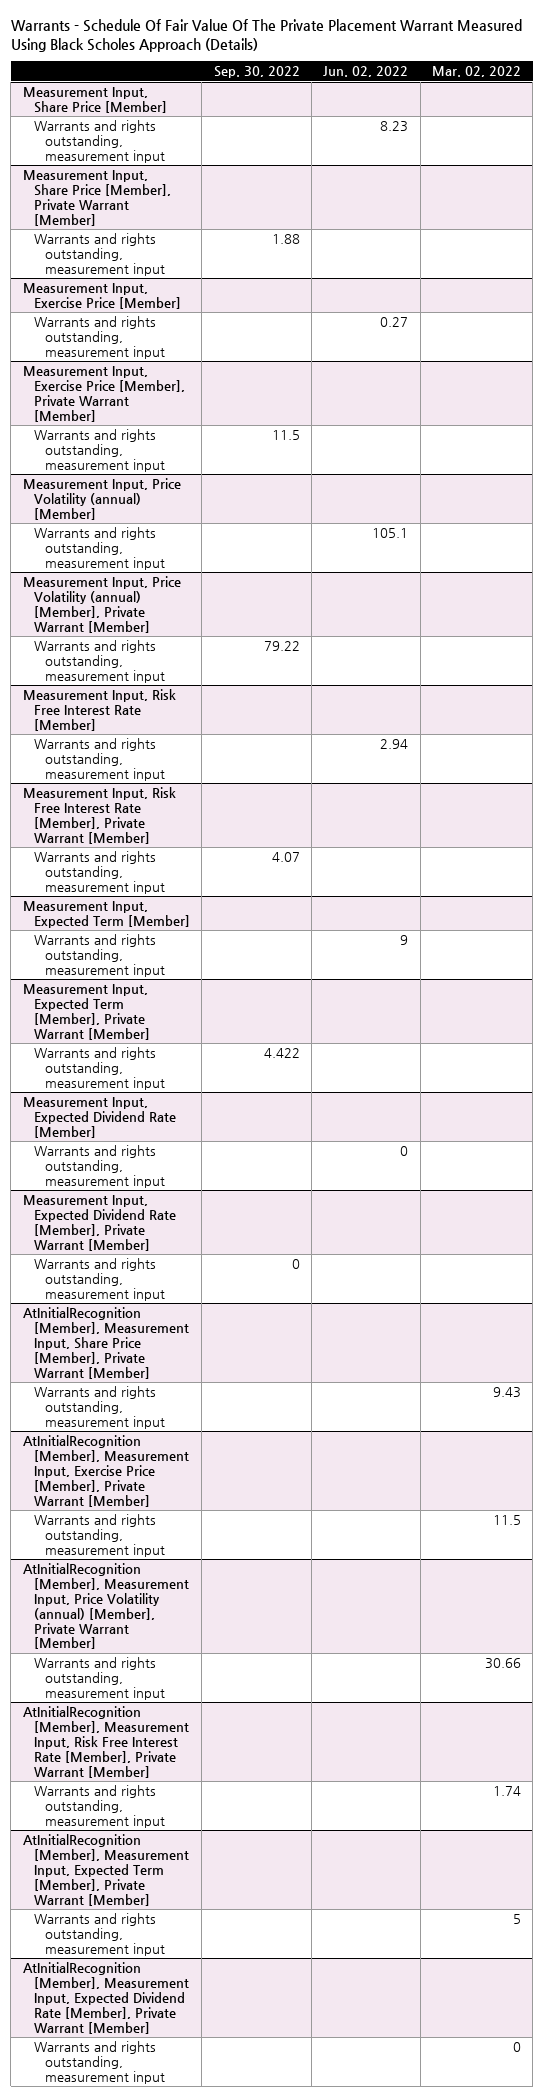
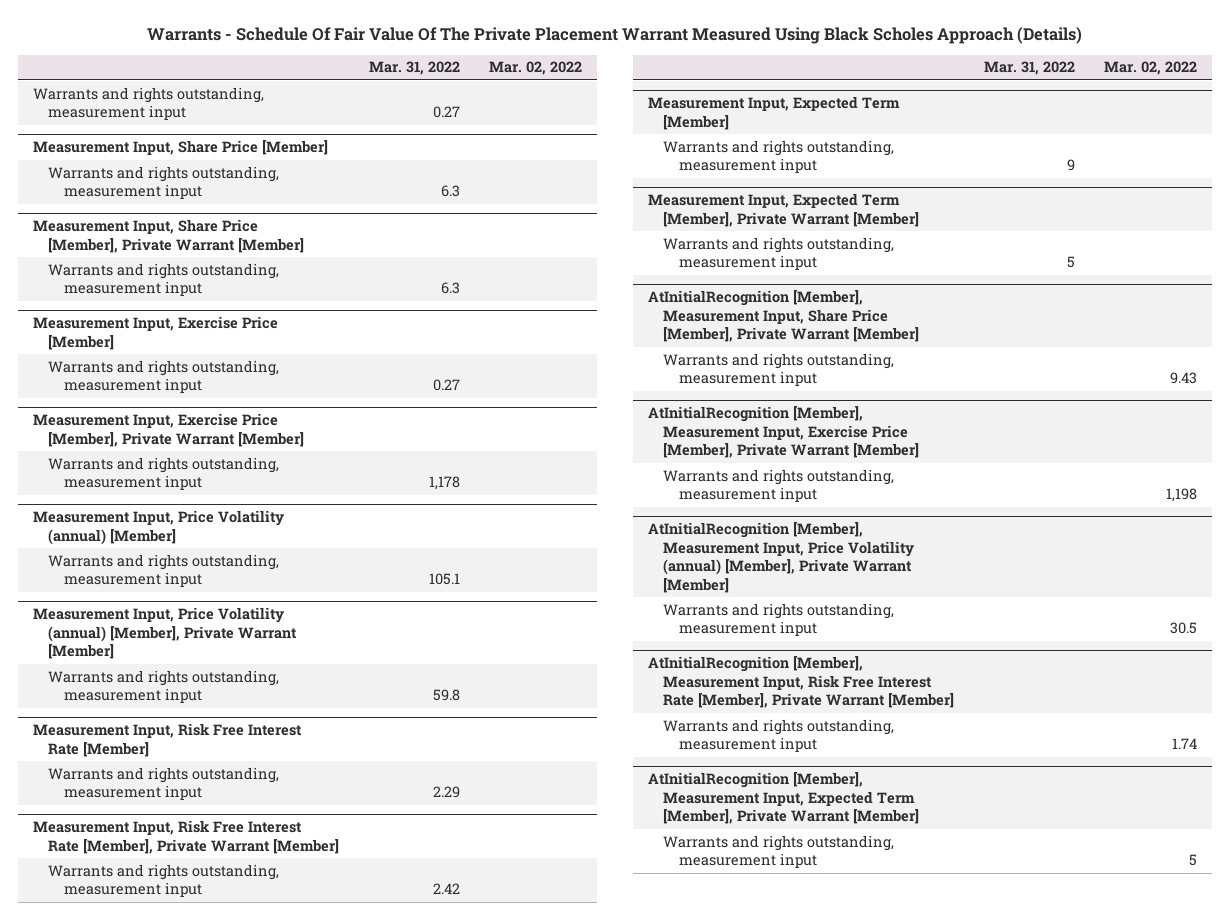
- | Sep. 30, 2022 | Jun. 02, 2022 | Mar. 02, 2022
+ | Mar. 31, 2022 | Mar. 02, 2022
+ Warrants and rights outstanding, measurement input | 0.27 |
- Measurement Input, Expected Dividend Rate [Member]
- Warrants and rights outstanding, measurement input | | 0 |
- Measurement Input, Expected Dividend Rate [Member], Private Warrant [Member]
- Warrants and rights outstanding, measurement input | 0 | |
@ AtInitialRecognition [Member], Measurement Input, Exercise Price [Member], Private Warrant [Member]
- Warrants and rights outstanding, measurement input | | | 11.5
+ Warrants and rights outstanding, measurement input | | 1,198
@ AtInitialRecognition [Member], Measurement Input, Price Volatility (annual) [Member], Private Warrant [Member]
- Warrants and rights outstanding, measurement input | | | 30.66
+ Warrants and rights outstanding, measurement input | | 30.5
- AtInitialRecognition [Member], Measurement Input, Expected Dividend Rate [Member], Private Warrant [Member]
- Warrants and rights outstanding, measurement input | | | 0

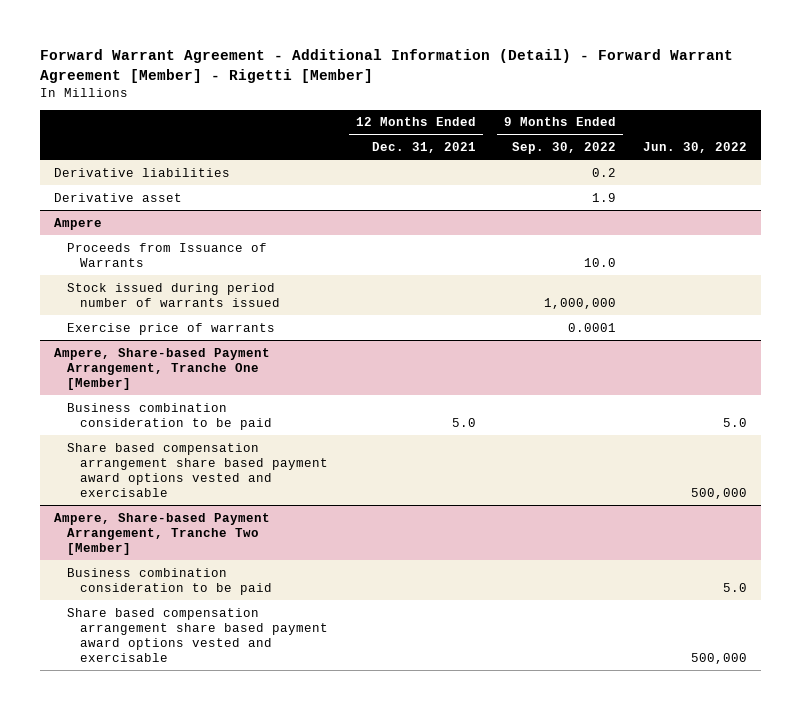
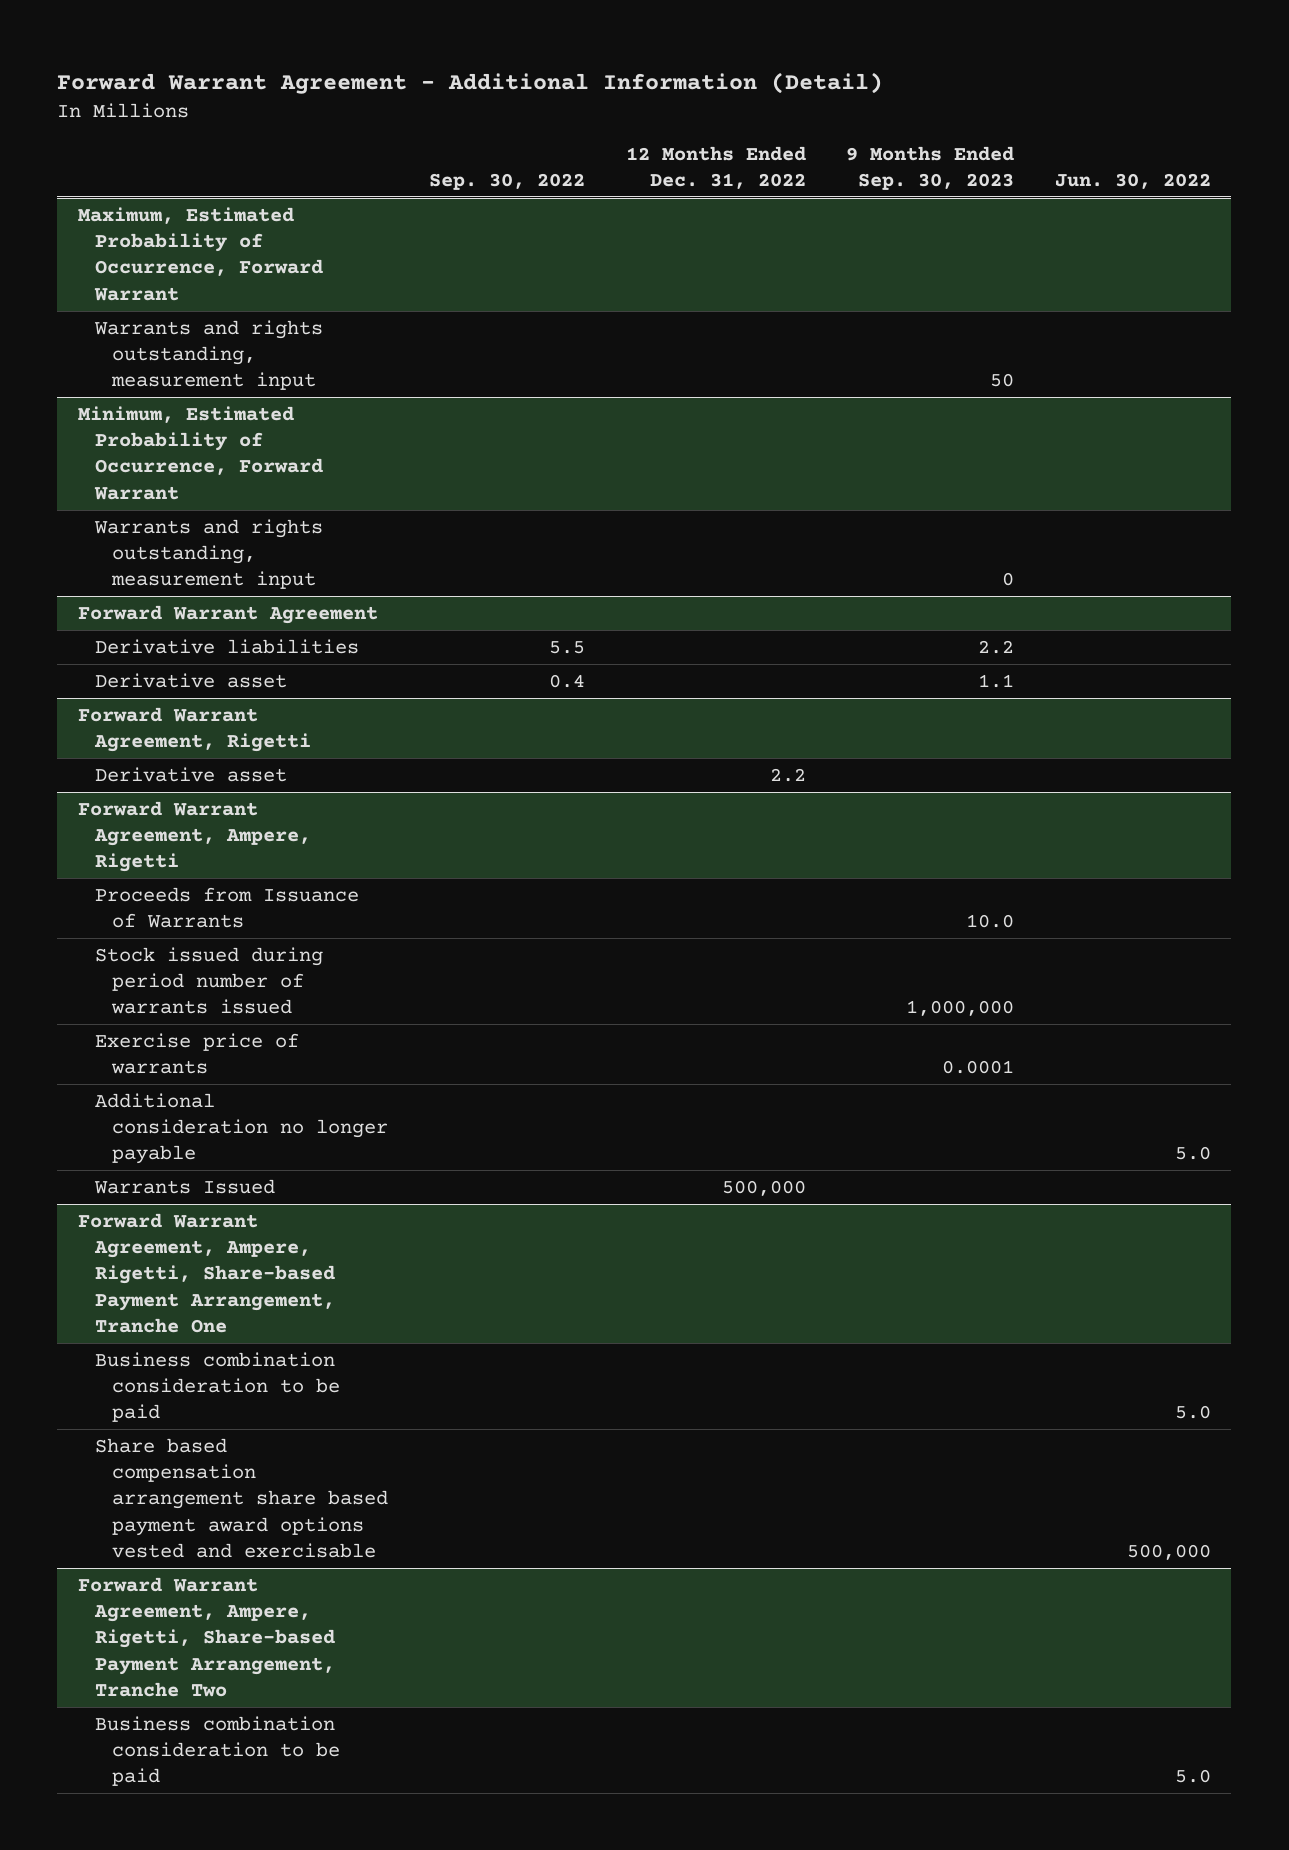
- Forward Warrant Agreement - Additional Information (Detail) - Forward Warrant Agreement [Member] - Rigetti [Member]
+ Forward Warrant Agreement - Additional Information (Detail)
- | 12 Months Ended Dec. 31, 2021 | 9 Months Ended Sep. 30, 2022 | Jun. 30, 2022
+ | Sep. 30, 2022 | 12 Months Ended Dec. 31, 2022 | 9 Months Ended Sep. 30, 2023 | Jun. 30, 2022
- Derivative liabilities | | 0.2 |
- Derivative asset | | 1.9 |
- Ampere
- Proceeds from Issuance of Warrants | | 10.0 |
- Stock issued during period number of warrants issued | | 1,000,000 |
- Exercise price of warrants | | 0.0001 |
- Ampere, Share-based Payment Arrangement, Tranche One [Member]
+ Maximum, Estimated Probability of Occurrence, Forward Warrant
+ Warrants and rights outstanding, measurement input | | | 50 |
+ Minimum, Estimated Probability of Occurrence, Forward Warrant
+ Warrants and rights outstanding, measurement input | | | 0 |
+ Forward Warrant Agreement
+ Derivative liabilities | 5.5 | | 2.2 |
+ Derivative asset | 0.4 | | 1.1 |
+ Forward Warrant Agreement, Rigetti
+ Derivative asset | | 2.2 | |
+ Forward Warrant Agreement, Ampere, Rigetti
+ Proceeds from Issuance of Warrants | | | 10.0 |
+ Stock issued during period number of warrants issued | | | 1,000,000 |
+ Exercise price of warrants | | | 0.0001 |
+ Additional consideration no longer payable | | | | 5.0
+ Warrants Issued | | 500,000 | |
+ Forward Warrant Agreement, Ampere, Rigetti, Share-based Payment Arrangement, Tranche One
- Ampere, Share-based Payment Arrangement, Tranche Two [Member]
+ Forward Warrant Agreement, Ampere, Rigetti, Share-based Payment Arrangement, Tranche Two
- Share based compensation arrangement share based payment award options vested and exercisable | | | 500,000

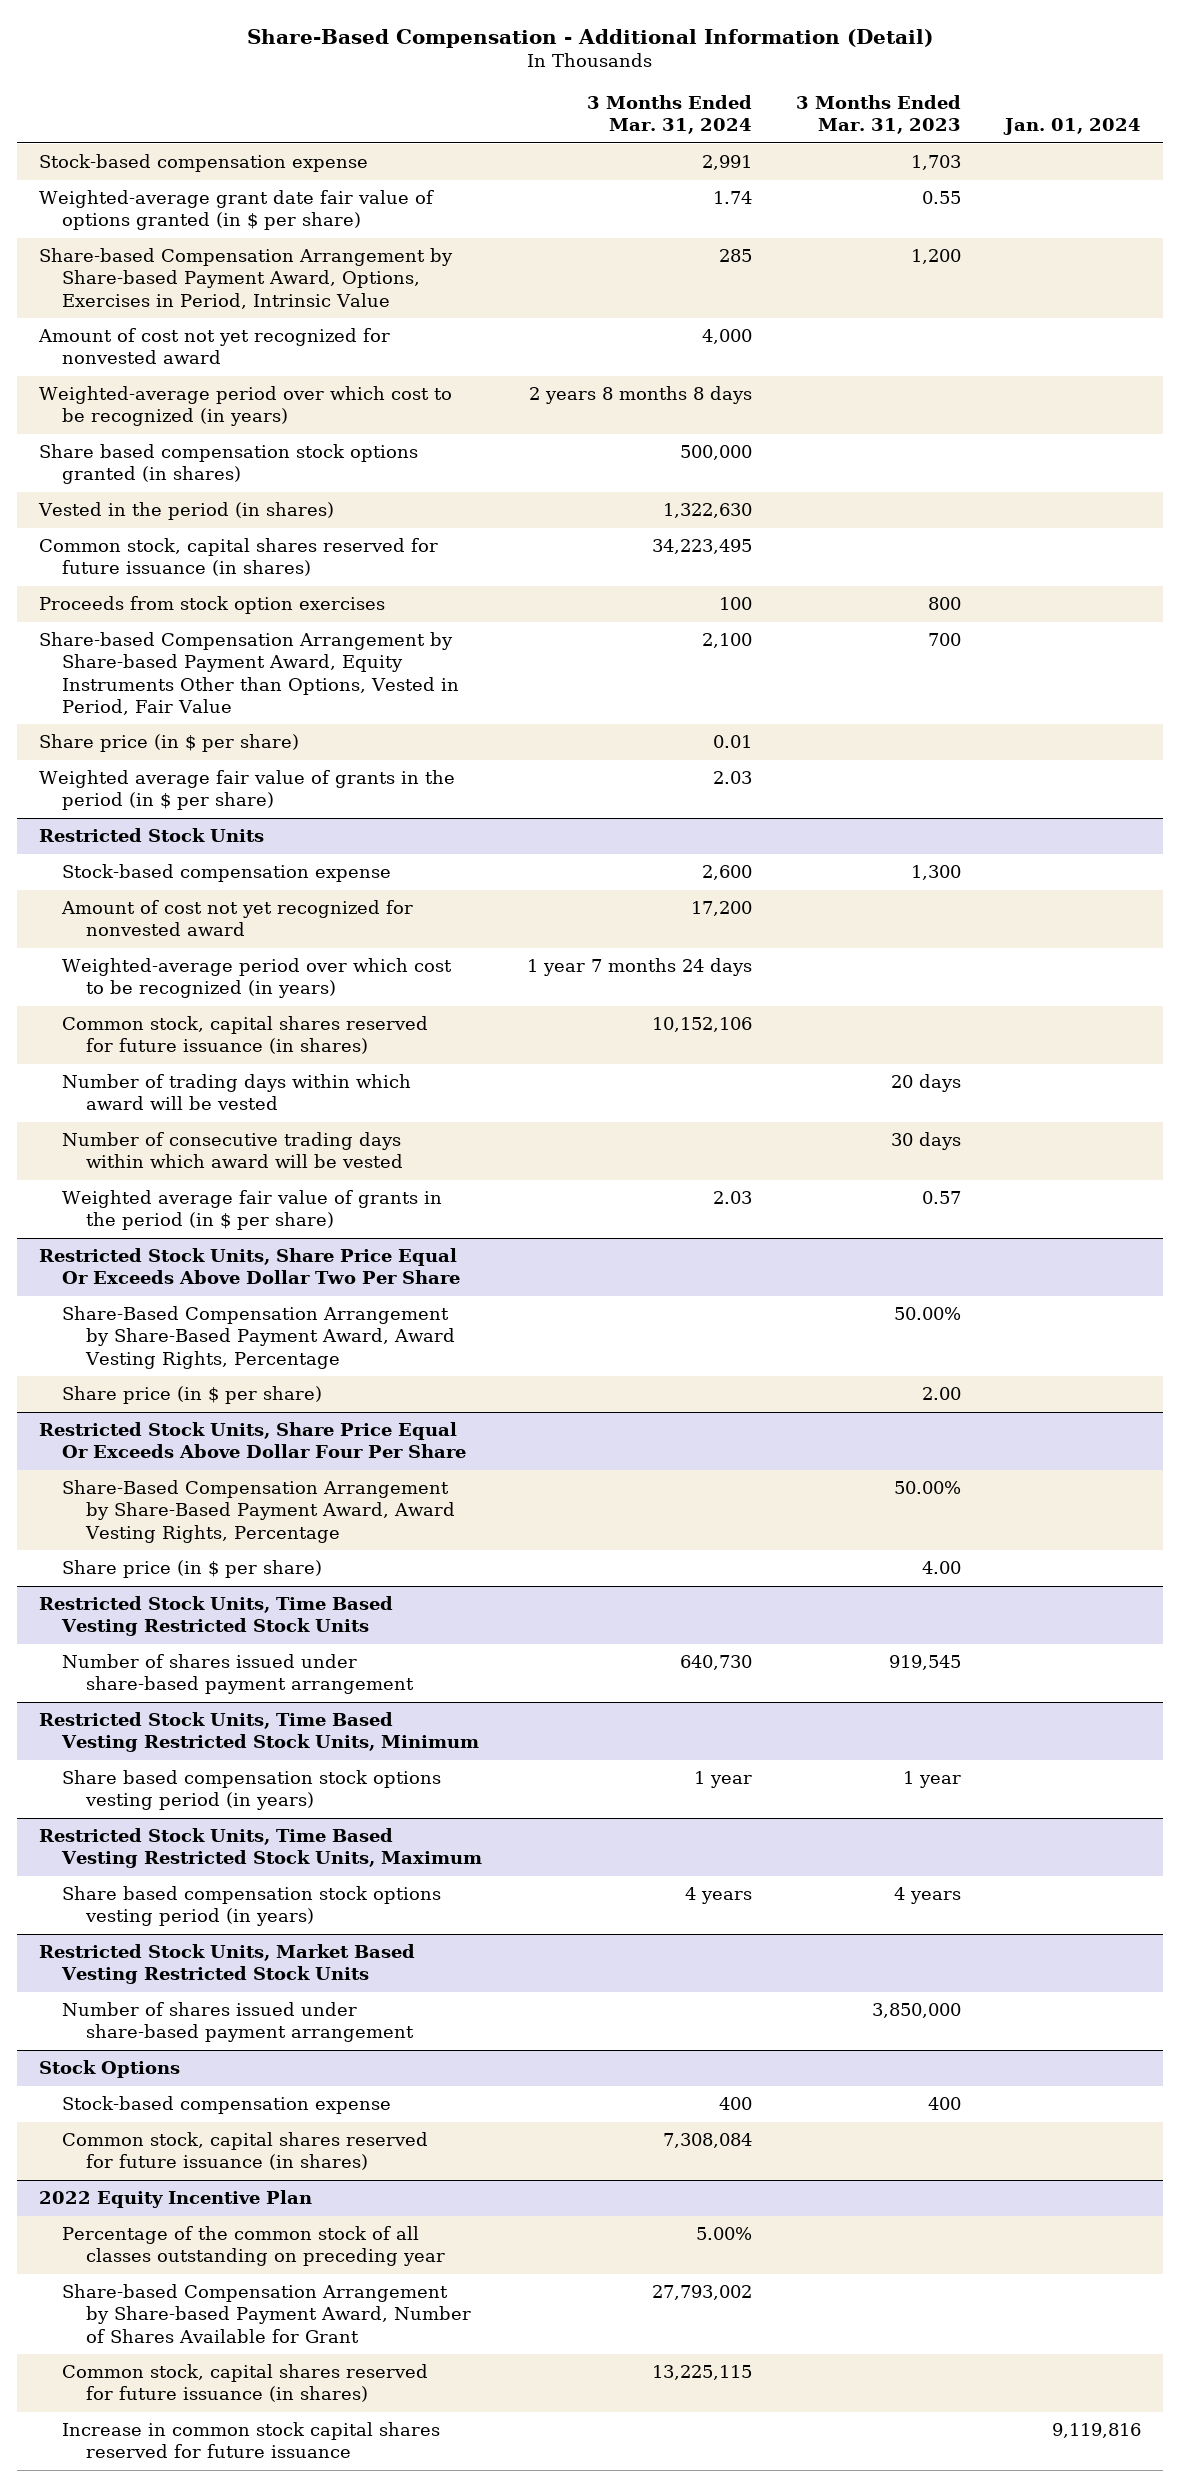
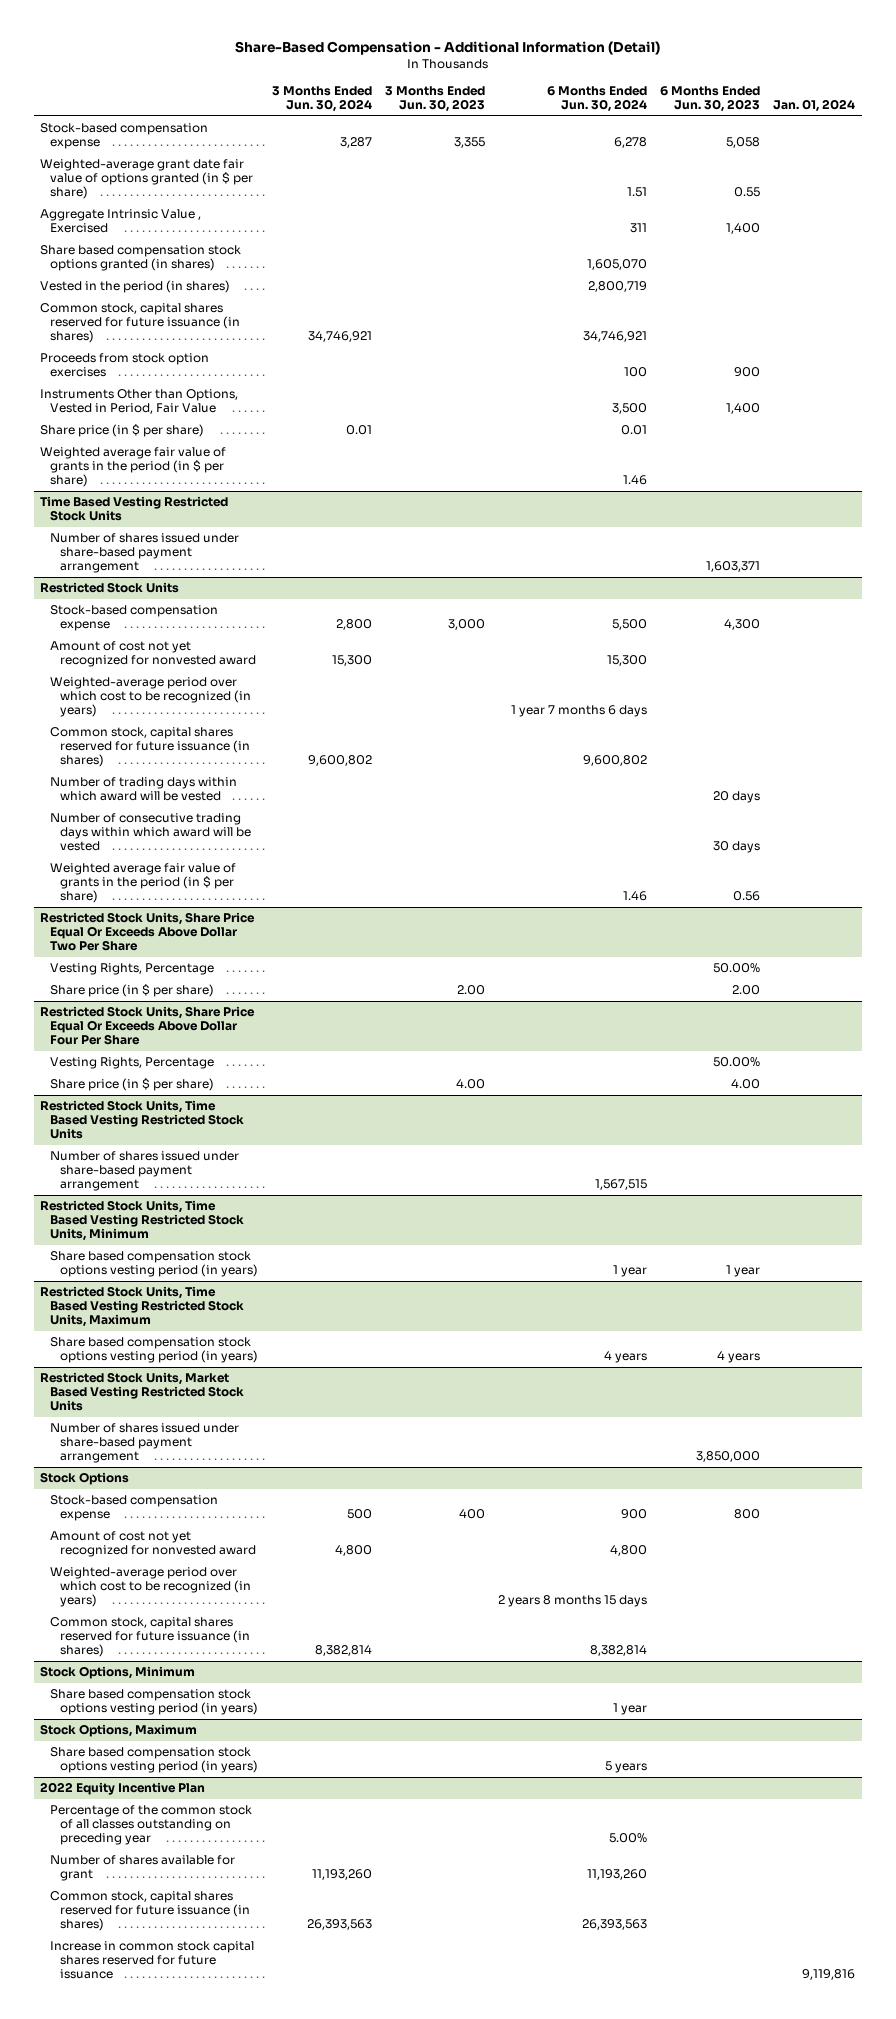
- | 3 Months Ended Mar. 31, 2024 | 3 Months Ended Mar. 31, 2023 | Jan. 01, 2024
+ | 3 Months Ended Jun. 30, 2024 | 3 Months Ended Jun. 30, 2023 | 6 Months Ended Jun. 30, 2024 | 6 Months Ended Jun. 30, 2023 | Jan. 01, 2024
- Share-based Compensation Arrangement by Share-based Payment Award, Options, Exercises in Period, Intrinsic Value | 285 | 1,200 |
- Amount of cost not yet recognized for nonvested award | 4,000 | |
- Weighted-average period over which cost to be recognized (in years) | 2 years 8 months 8 days | |
+ Aggregate Intrinsic Value , Exercised | | | 311 | 1,400 |
- Share-based Compensation Arrangement by Share-based Payment Award, Equity Instruments Other than Options, Vested in Period, Fair Value | 2,100 | 700 |
+ Instruments Other than Options, Vested in Period, Fair Value | | | 3,500 | 1,400 |
+ Time Based Vesting Restricted Stock Units
+ Number of shares issued under share-based payment arrangement | | | | 1,603,371 |
@ Restricted Stock Units, Share Price Equal Or Exceeds Above Dollar Two Per Share
- Share-Based Compensation Arrangement by Share-Based Payment Award, Award Vesting Rights, Percentage | | 50.00% |
+ Vesting Rights, Percentage | | | | 50.00% |
@ Restricted Stock Units, Share Price Equal Or Exceeds Above Dollar Four Per Share
- Share-Based Compensation Arrangement by Share-Based Payment Award, Award Vesting Rights, Percentage | | 50.00% |
+ Vesting Rights, Percentage | | | | 50.00% |
@ Stock Options
+ Amount of cost not yet recognized for nonvested award | 4,800 | | 4,800 | |
+ Weighted-average period over which cost to be recognized (in years) | | | 2 years 8 months 15 days | |
+ Stock Options, Minimum
+ Share based compensation stock options vesting period (in years) | | | 1 year | |
+ Stock Options, Maximum
+ Share based compensation stock options vesting period (in years) | | | 5 years | |
@ 2022 Equity Incentive Plan
- Share-based Compensation Arrangement by Share-based Payment Award, Number of Shares Available for Grant | 27,793,002 | |
+ Number of shares available for grant | 11,193,260 | | 11,193,260 | |

